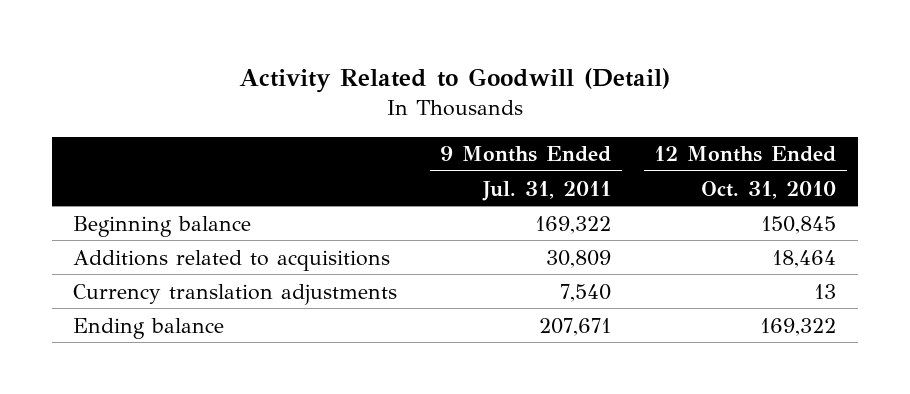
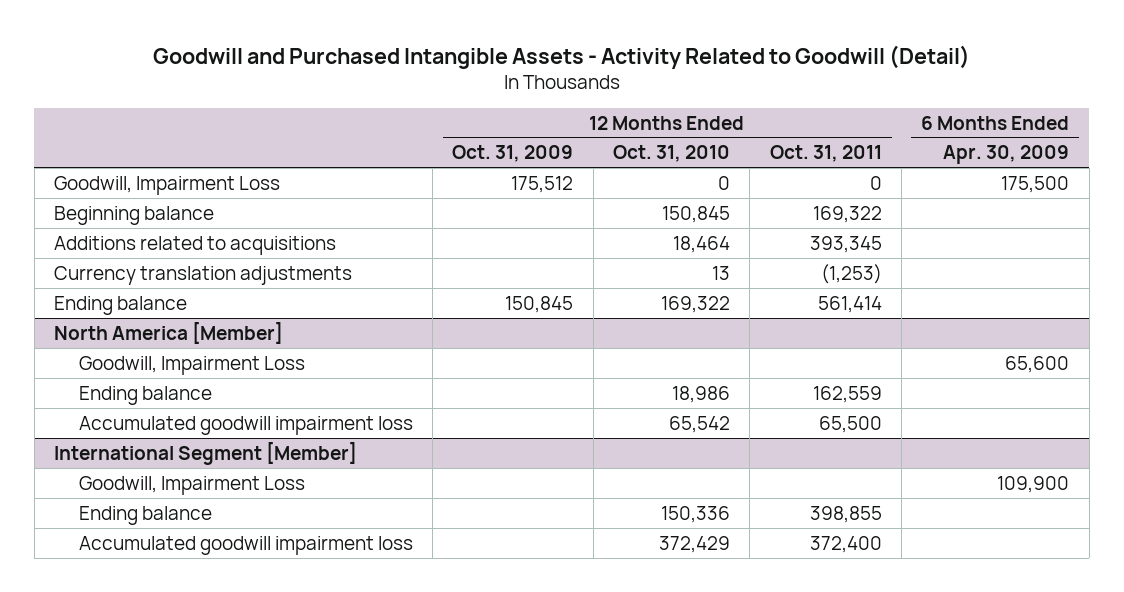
- Activity Related to Goodwill (Detail)
+ Goodwill and Purchased Intangible Assets - Activity Related to Goodwill (Detail)
- | 9 Months Ended Jul. 31, 2011 | 12 Months Ended Oct. 31, 2010
+ | 12 Months Ended Oct. 31, 2009 | 12 Months Ended Oct. 31, 2010 | 12 Months Ended Oct. 31, 2011 | 6 Months Ended Apr. 30, 2009
+ Goodwill, Impairment Loss | 175,512 | 0 | 0 | 175,500
+ North America [Member]
+ Goodwill, Impairment Loss | | | | 65,600
+ Ending balance | | 18,986 | 162,559 |
+ Accumulated goodwill impairment loss | | 65,542 | 65,500 |
+ International Segment [Member]
+ Goodwill, Impairment Loss | | | | 109,900
+ Ending balance | | 150,336 | 398,855 |
+ Accumulated goodwill impairment loss | | 372,429 | 372,400 |

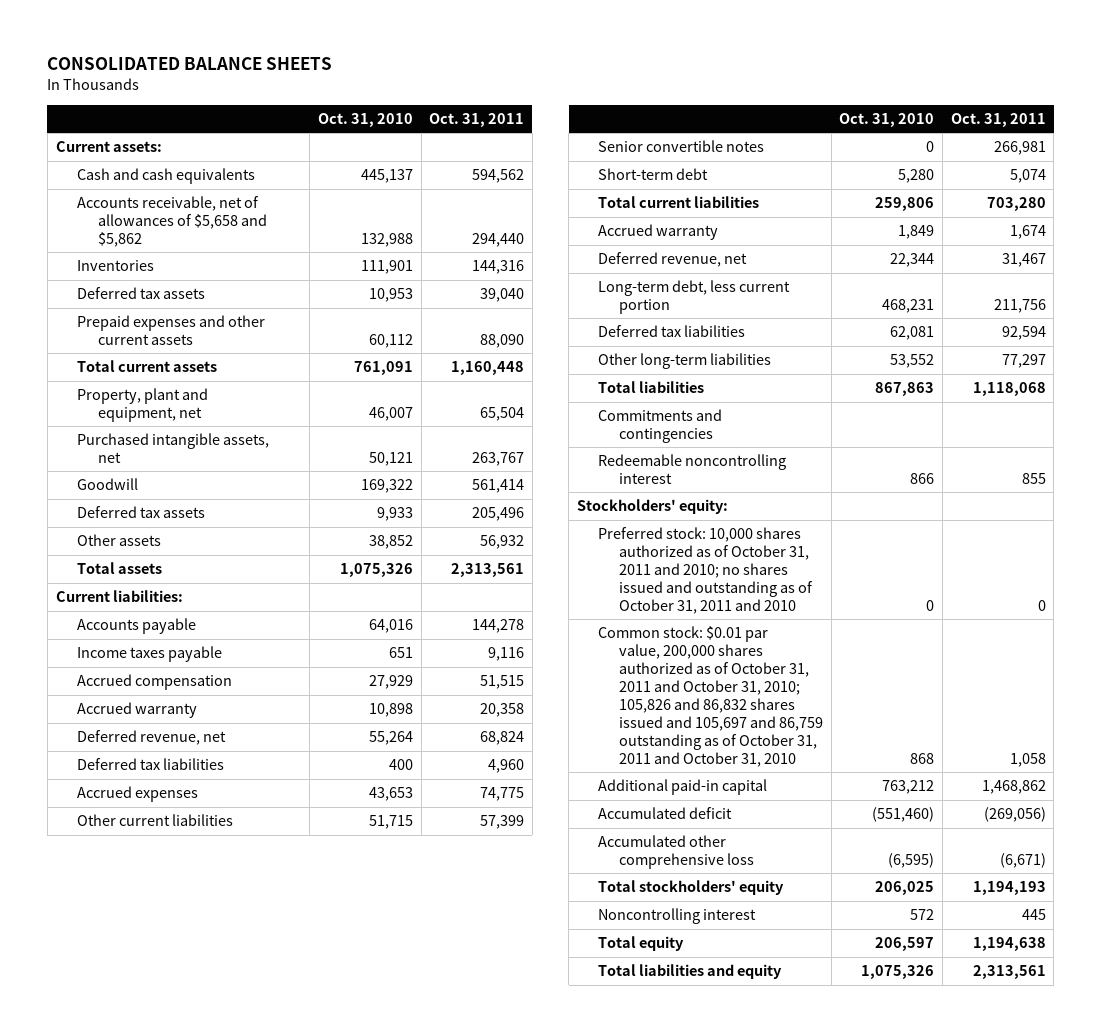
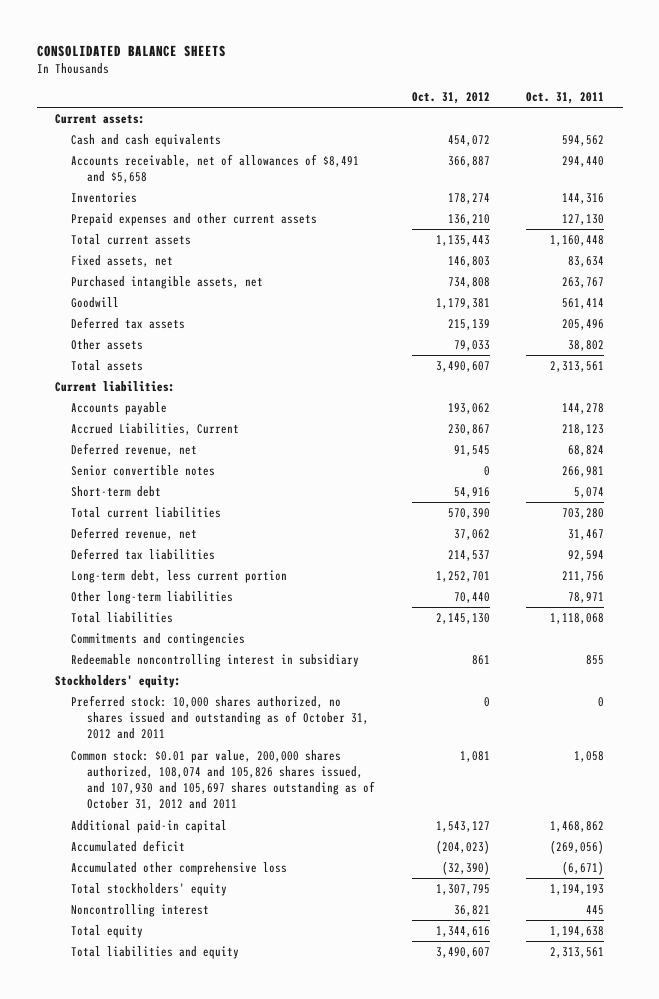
- | Oct. 31, 2010 | Oct. 31, 2011
+ | Oct. 31, 2012 | Oct. 31, 2011
- Accounts receivable, net of allowances of $5,658 and $5,862 | 132,988 | 294,440
+ Accounts receivable, net of allowances of $8,491 and $5,658 | 366,887 | 294,440
- Deferred tax assets | 10,953 | 39,040
- Prepaid expenses and other current assets | 60,112 | 88,090
+ Prepaid expenses and other current assets | 136,210 | 127,130
- Property, plant and equipment, net | 46,007 | 65,504
+ Fixed assets, net | 146,803 | 83,634
- Other assets | 38,852 | 56,932
+ Other assets | 79,033 | 38,802
- Income taxes payable | 651 | 9,116
- Accrued compensation | 27,929 | 51,515
- Accrued warranty | 10,898 | 20,358
+ Accrued Liabilities, Current | 230,867 | 218,123
- Deferred tax liabilities | 400 | 4,960
- Accrued expenses | 43,653 | 74,775
- Other current liabilities | 51,715 | 57,399
- Accrued warranty | 1,849 | 1,674
- Other long-term liabilities | 53,552 | 77,297
moved down: Long-term debt, less current portion | 1,252,701 | 211,756
+ Other long-term liabilities | 70,440 | 78,971
- Redeemable noncontrolling interest | 866 | 855
+ Redeemable noncontrolling interest in subsidiary | 861 | 855
- Preferred stock: 10,000 shares authorized as of October 31, 2011 and 2010; no shares issued and outstanding as of October 31, 2011 and 2010 | 0 | 0
- Common stock: $0.01 par value, 200,000 shares authorized as of October 31, 2011 and October 31, 2010; 105,826 and 86,832 shares issued and 105,697 and 86,759 outstanding as of October 31, 2011 and October 31, 2010 | 868 | 1,058
+ Preferred stock: 10,000 shares authorized, no shares issued and outstanding as of October 31, 2012 and 2011 | 0 | 0
+ Common stock: $0.01 par value, 200,000 shares authorized, 108,074 and 105,826 shares issued, and 107,930 and 105,697 shares outstanding as of October 31, 2012 and 2011 | 1,081 | 1,058

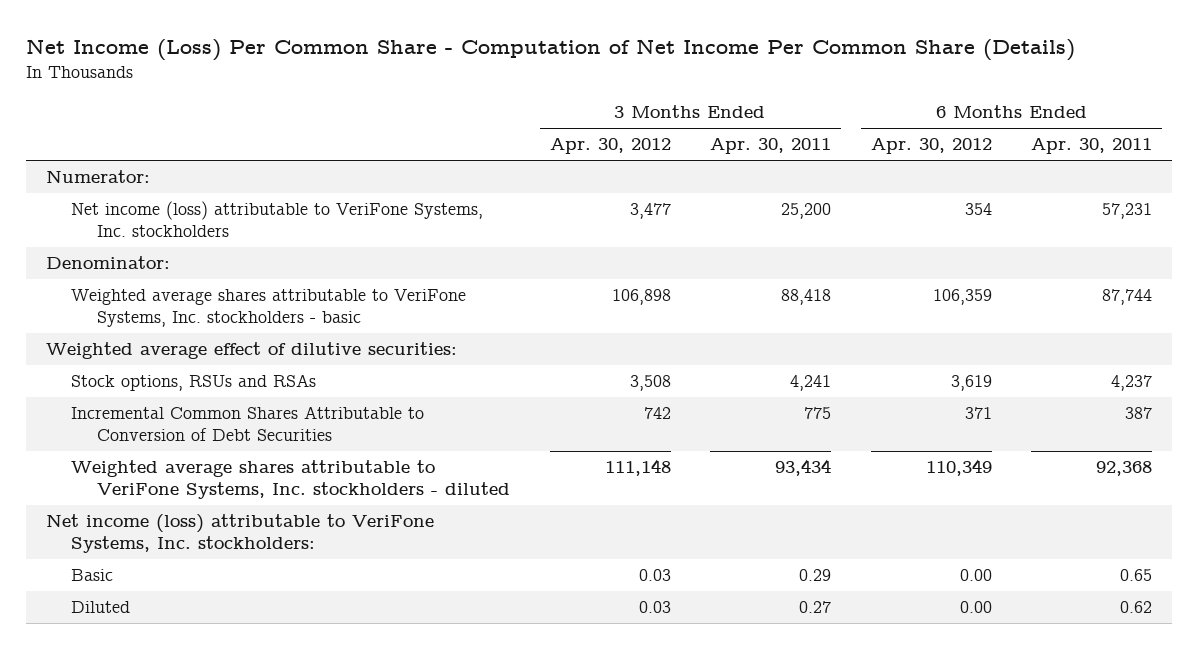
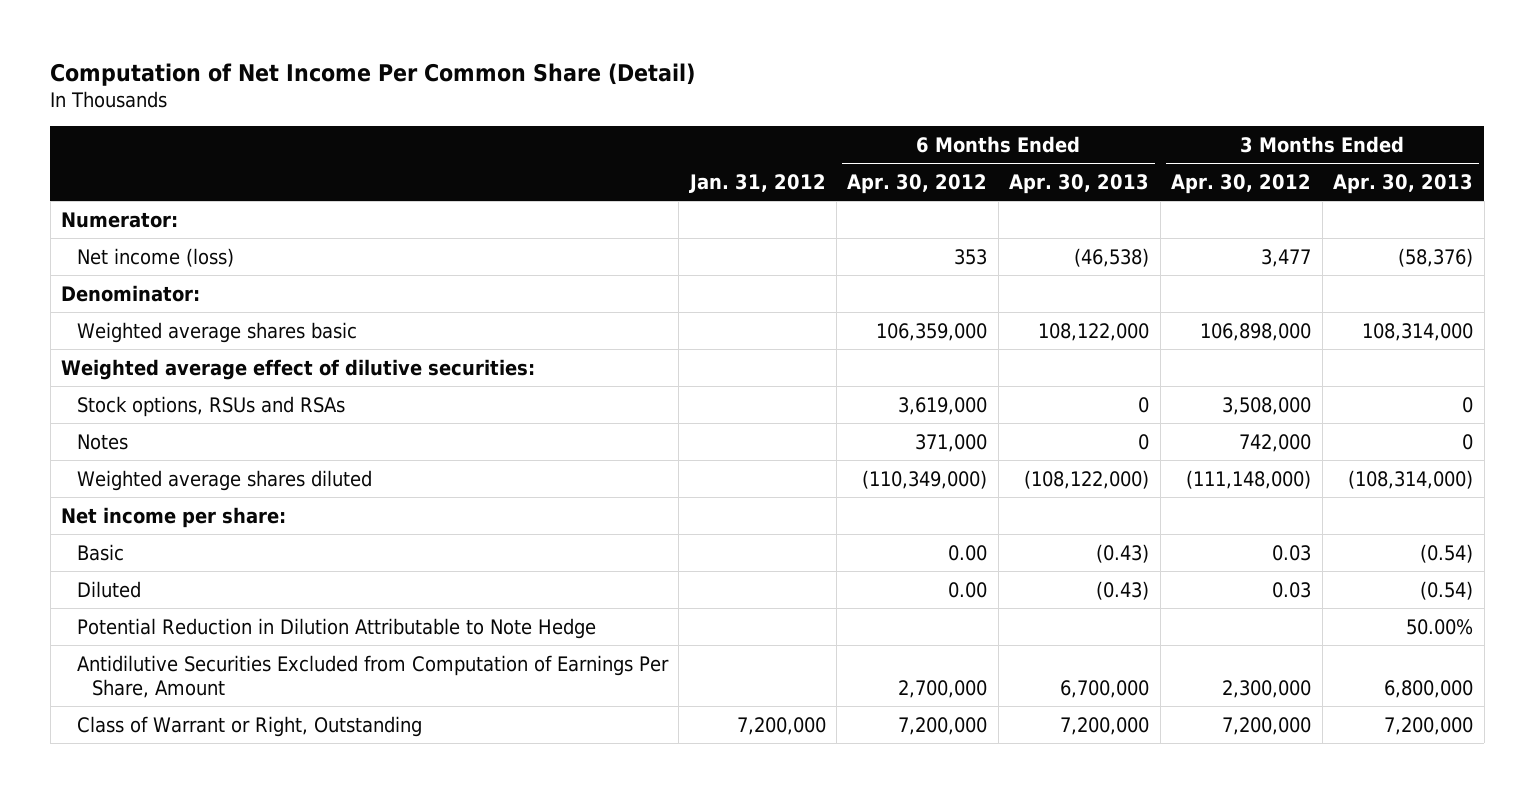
- Net Income (Loss) Per Common Share - Computation of Net Income Per Common Share (Details)
+ Computation of Net Income Per Common Share (Detail)
- | 3 Months Ended Apr. 30, 2012 | 3 Months Ended Apr. 30, 2011 | 6 Months Ended Apr. 30, 2012 | 6 Months Ended Apr. 30, 2011
+ | Jan. 31, 2012 | 6 Months Ended Apr. 30, 2012 | 6 Months Ended Apr. 30, 2013 | 3 Months Ended Apr. 30, 2012 | 3 Months Ended Apr. 30, 2013
- Net income (loss) attributable to VeriFone Systems, Inc. stockholders | 3,477 | 25,200 | 354 | 57,231
+ Net income (loss) | | 353 | (46,538) | 3,477 | (58,376)
- Weighted average shares attributable to VeriFone Systems, Inc. stockholders - basic | 106,898 | 88,418 | 106,359 | 87,744
+ Weighted average shares basic | | 106,359,000 | 108,122,000 | 106,898,000 | 108,314,000
- Stock options, RSUs and RSAs | 3,508 | 4,241 | 3,619 | 4,237
- Incremental Common Shares Attributable to Conversion of Debt Securities | 742 | 775 | 371 | 387
- Weighted average shares attributable to VeriFone Systems, Inc. stockholders - diluted | 111,148 | 93,434 | 110,349 | 92,368
- Net income (loss) attributable to VeriFone Systems, Inc. stockholders:
+ Stock options, RSUs and RSAs | | 3,619,000 | 0 | 3,508,000 | 0
+ Notes | | 371,000 | 0 | 742,000 | 0
+ Weighted average shares diluted | | (110,349,000) | (108,122,000) | (111,148,000) | (108,314,000)
+ Net income per share:
+ Potential Reduction in Dilution Attributable to Note Hedge | | | | | 50.00%
+ Antidilutive Securities Excluded from Computation of Earnings Per Share, Amount | | 2,700,000 | 6,700,000 | 2,300,000 | 6,800,000
+ Class of Warrant or Right, Outstanding | 7,200,000 | 7,200,000 | 7,200,000 | 7,200,000 | 7,200,000

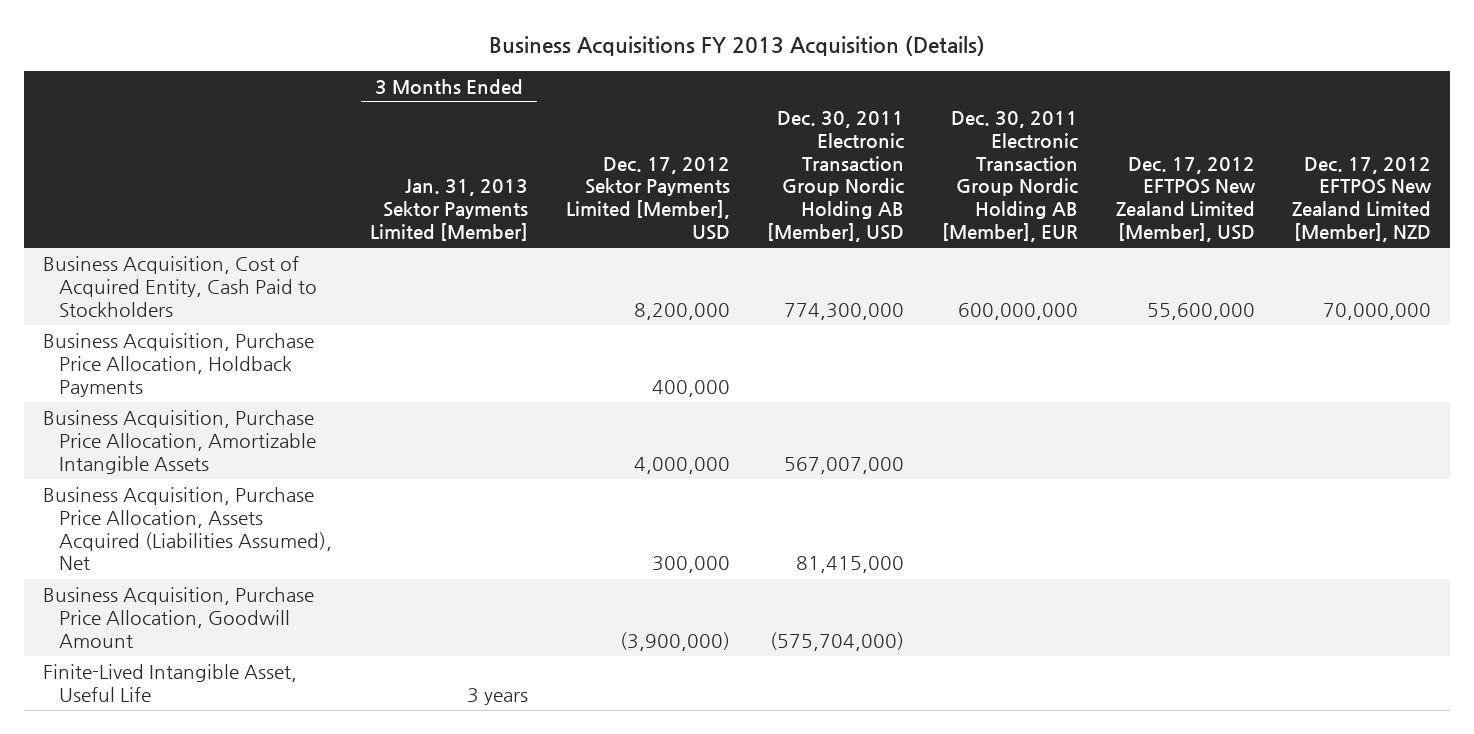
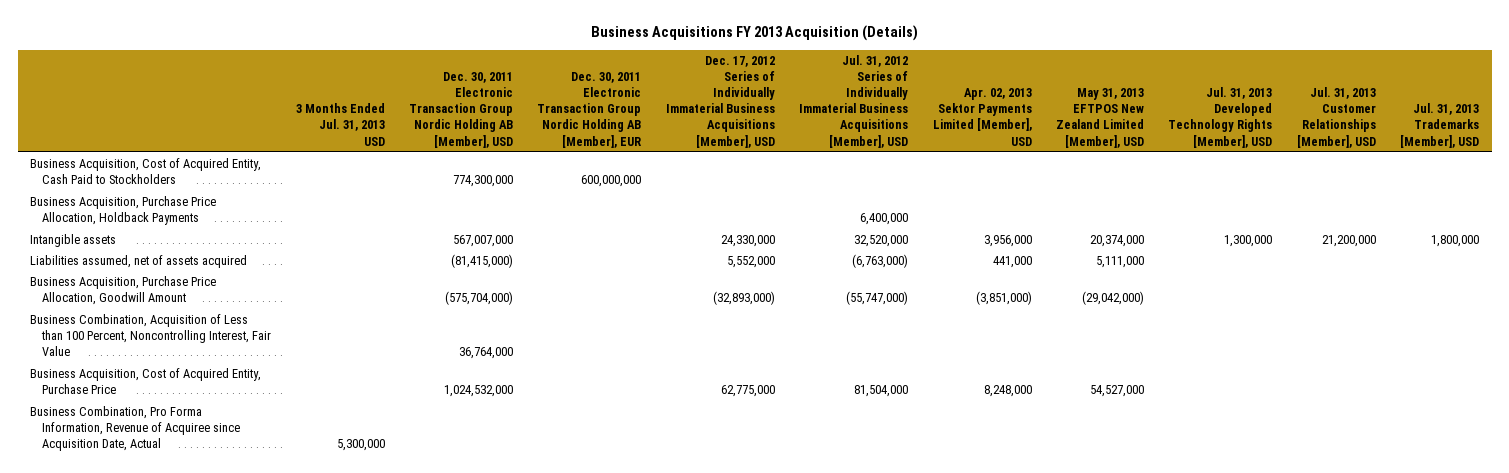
- | 3 Months Ended Jan. 31, 2013 Sektor Payments Limited [Member] | Dec. 17, 2012 Sektor Payments Limited [Member], USD | Dec. 30, 2011 Electronic Transaction Group Nordic Holding AB [Member], USD | Dec. 30, 2011 Electronic Transaction Group Nordic Holding AB [Member], EUR | Dec. 17, 2012 EFTPOS New Zealand Limited [Member], USD | Dec. 17, 2012 EFTPOS New Zealand Limited [Member], NZD
+ | 3 Months Ended Jul. 31, 2013 USD | Dec. 30, 2011 Electronic Transaction Group Nordic Holding AB [Member], USD | Dec. 30, 2011 Electronic Transaction Group Nordic Holding AB [Member], EUR | Dec. 17, 2012 Series of Individually Immaterial Business Acquisitions [Member], USD | Jul. 31, 2012 Series of Individually Immaterial Business Acquisitions [Member], USD | Apr. 02, 2013 Sektor Payments Limited [Member], USD | May 31, 2013 EFTPOS New Zealand Limited [Member], USD | Jul. 31, 2013 Developed Technology Rights [Member], USD | Jul. 31, 2013 Customer Relationships [Member], USD | Jul. 31, 2013 Trademarks [Member], USD
- Business Acquisition, Purchase Price Allocation, Amortizable Intangible Assets | | 4,000,000 | 567,007,000 | | |
- Business Acquisition, Purchase Price Allocation, Assets Acquired (Liabilities Assumed), Net | | 300,000 | 81,415,000 | | |
+ Intangible assets | | 567,007,000 | | 24,330,000 | 32,520,000 | 3,956,000 | 20,374,000 | 1,300,000 | 21,200,000 | 1,800,000
+ Liabilities assumed, net of assets acquired | | (81,415,000) | | 5,552,000 | (6,763,000) | 441,000 | 5,111,000 | | |
- Finite-Lived Intangible Asset, Useful Life | 3 years | | | | |
+ Business Combination, Acquisition of Less than 100 Percent, Noncontrolling Interest, Fair Value | | 36,764,000 | | | | | | | |
+ Business Acquisition, Cost of Acquired Entity, Purchase Price | | 1,024,532,000 | | 62,775,000 | 81,504,000 | 8,248,000 | 54,527,000 | | |
+ Business Combination, Pro Forma Information, Revenue of Acquiree since Acquisition Date, Actual | 5,300,000 | | | | | | | | |

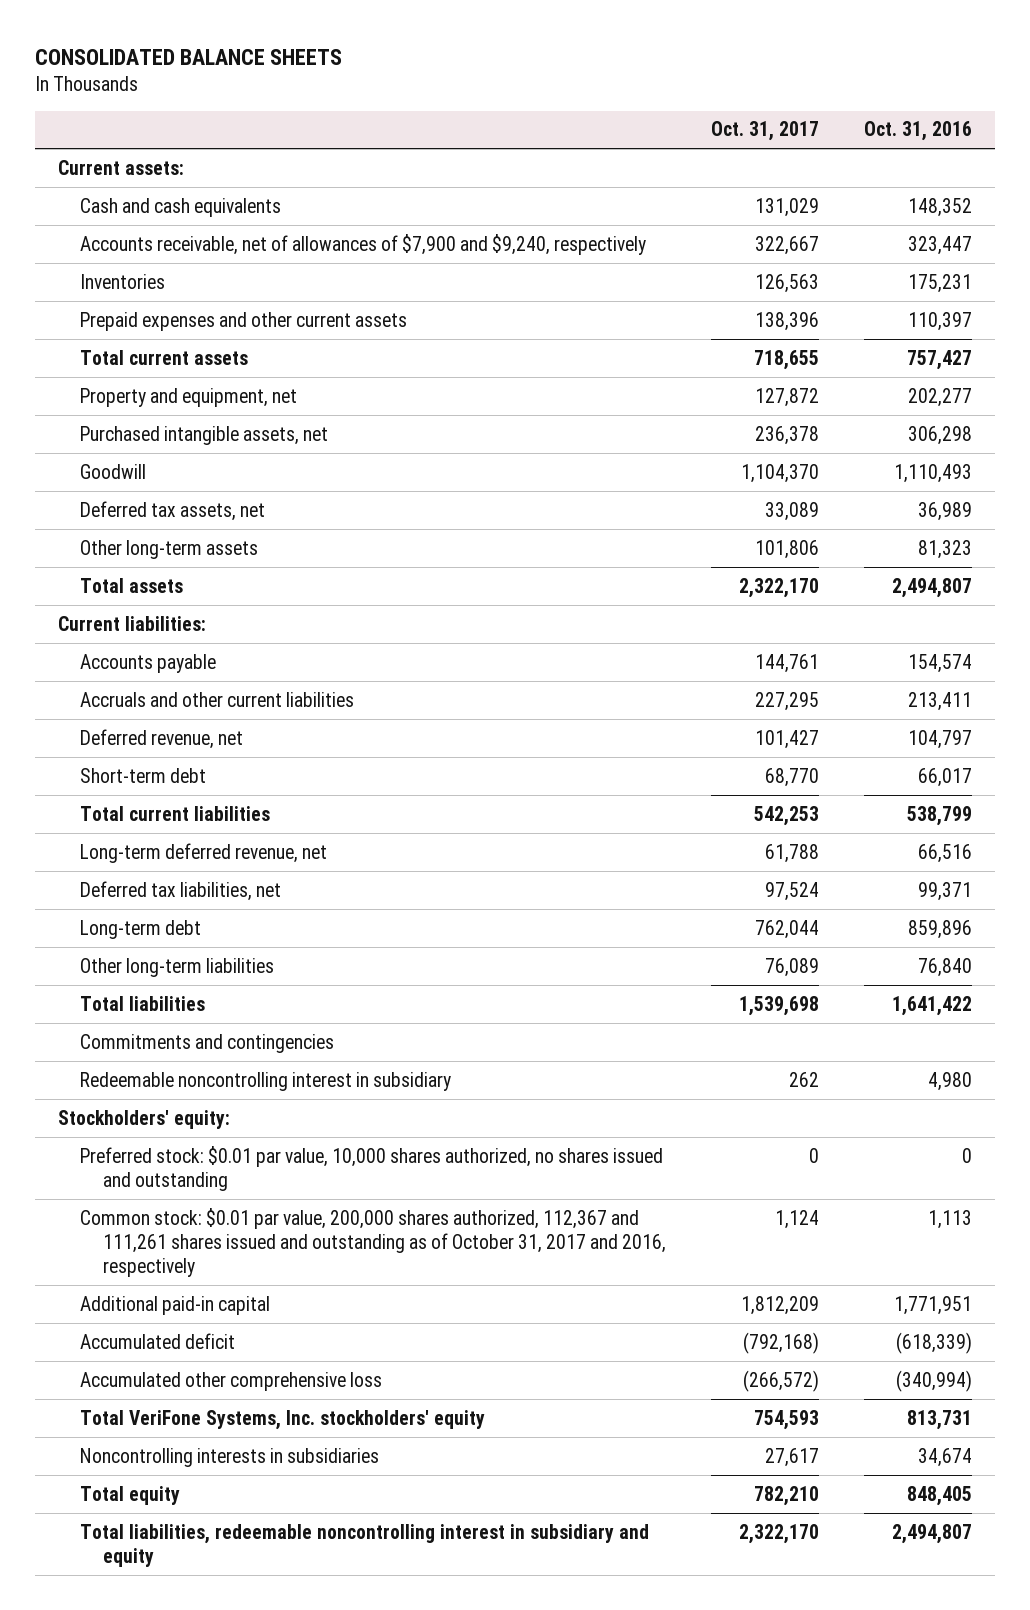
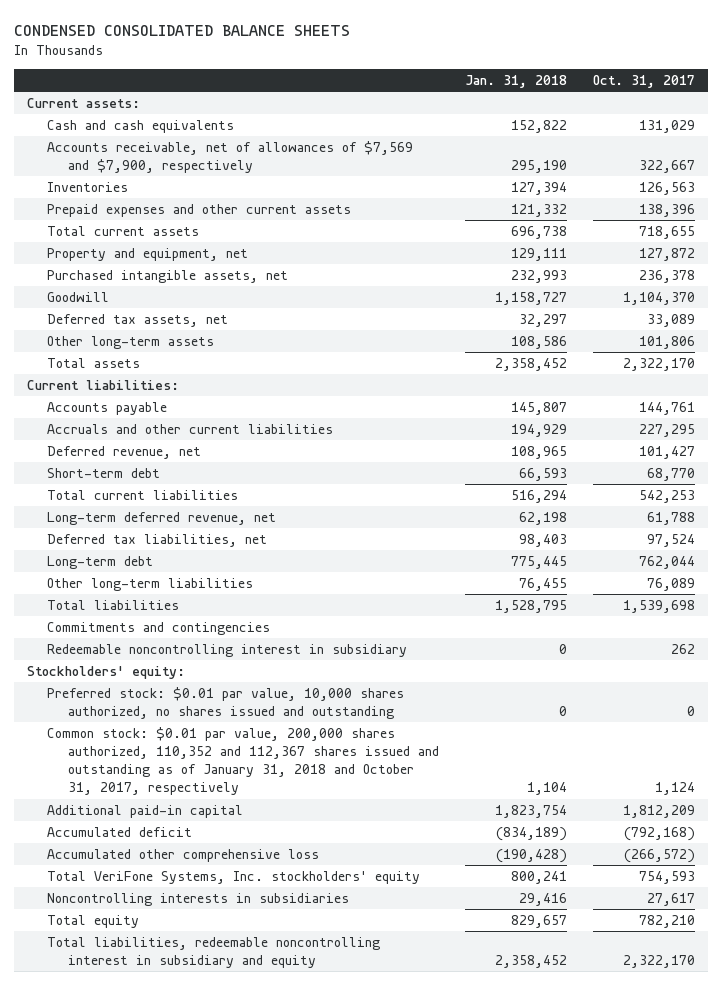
- CONSOLIDATED BALANCE SHEETS
+ CONDENSED CONSOLIDATED BALANCE SHEETS
- | Oct. 31, 2017 | Oct. 31, 2016
+ | Jan. 31, 2018 | Oct. 31, 2017
- Accounts receivable, net of allowances of $7,900 and $9,240, respectively | 322,667 | 323,447
+ Accounts receivable, net of allowances of $7,569 and $7,900, respectively | 295,190 | 322,667
- Common stock: $0.01 par value, 200,000 shares authorized, 112,367 and 111,261 shares issued and outstanding as of October 31, 2017 and 2016, respectively | 1,124 | 1,113
+ Common stock: $0.01 par value, 200,000 shares authorized, 110,352 and 112,367 shares issued and outstanding as of January 31, 2018 and October 31, 2017, respectively | 1,104 | 1,124

